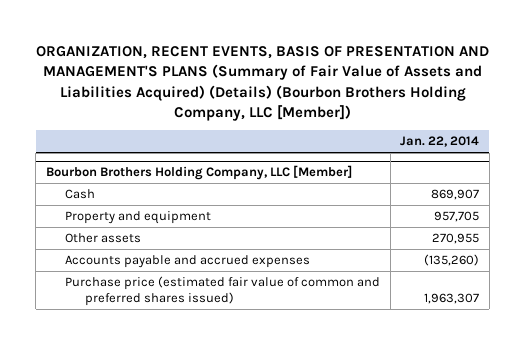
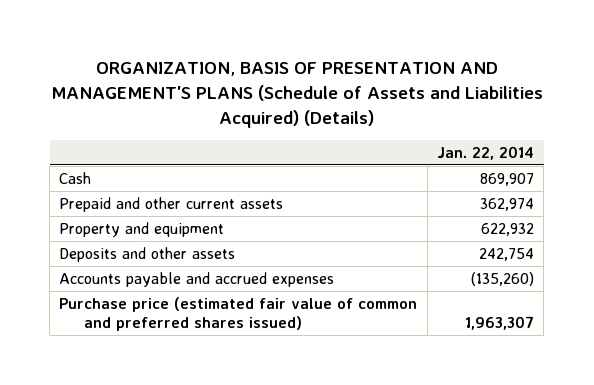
- ORGANIZATION, RECENT EVENTS, BASIS OF PRESENTATION AND MANAGEMENT'S PLANS (Summary of Fair Value of Assets and Liabilities Acquired) (Details) (Bourbon Brothers Holding Company, LLC [Member])
+ ORGANIZATION, BASIS OF PRESENTATION AND MANAGEMENT'S PLANS (Schedule of Assets and Liabilities Acquired) (Details)
- Bourbon Brothers Holding Company, LLC [Member]
- Property and equipment | 957,705
- Other assets | 270,955
+ Prepaid and other current assets | 362,974
+ Property and equipment | 622,932
+ Deposits and other assets | 242,754

